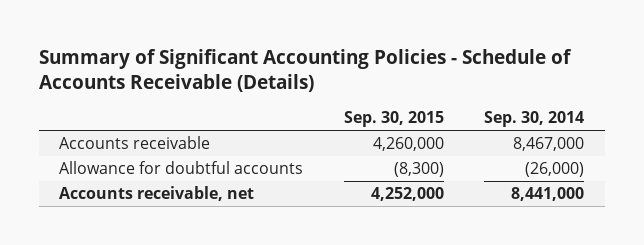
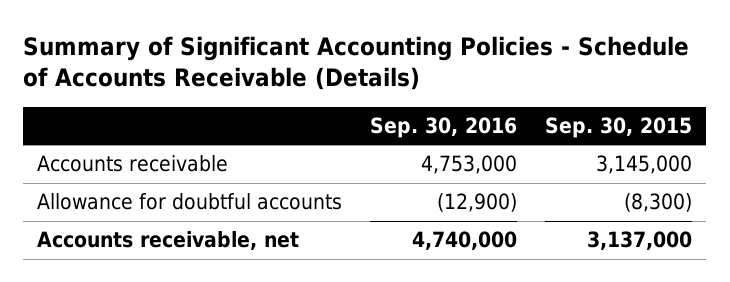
- | Sep. 30, 2015 | Sep. 30, 2014
+ | Sep. 30, 2016 | Sep. 30, 2015
- Accounts receivable | 4,260,000 | 8,467,000
+ Accounts receivable | 4,753,000 | 3,145,000
- Accounts receivable, net | 4,252,000 | 8,441,000
+ Accounts receivable, net | 4,740,000 | 3,137,000

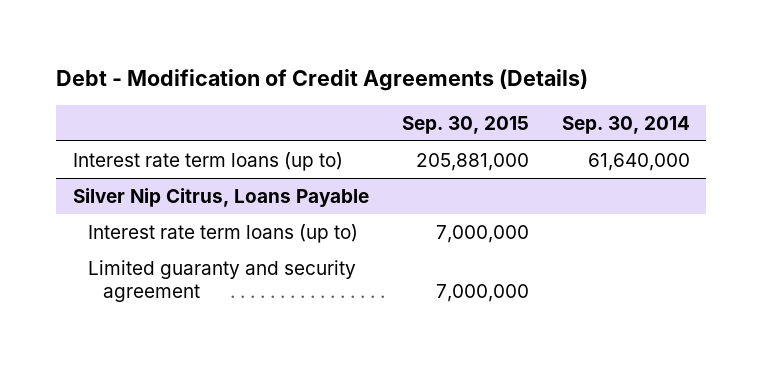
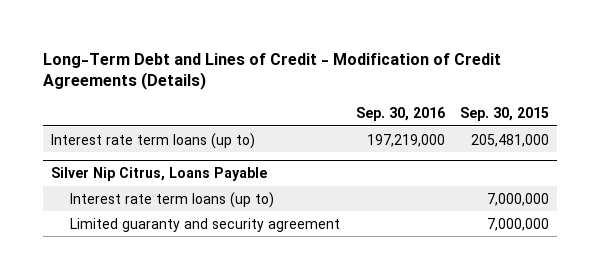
- Debt - Modification of Credit Agreements (Details)
+ Long-Term Debt and Lines of Credit - Modification of Credit Agreements (Details)
- | Sep. 30, 2015 | Sep. 30, 2014
+ | Sep. 30, 2016 | Sep. 30, 2015
- Interest rate term loans (up to) | 205,881,000 | 61,640,000
+ Interest rate term loans (up to) | 197,219,000 | 205,481,000

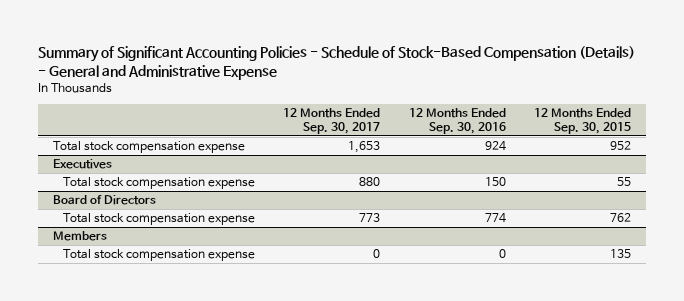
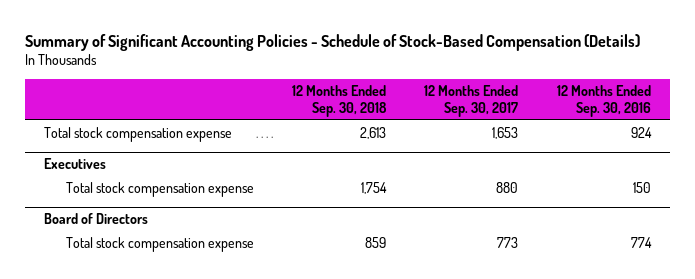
- Summary of Significant Accounting Policies - Schedule of Stock-Based Compensation (Details) - General and Administrative Expense
+ Summary of Significant Accounting Policies - Schedule of Stock-Based Compensation (Details)
- | 12 Months Ended Sep. 30, 2017 | 12 Months Ended Sep. 30, 2016 | 12 Months Ended Sep. 30, 2015
+ | 12 Months Ended Sep. 30, 2018 | 12 Months Ended Sep. 30, 2017 | 12 Months Ended Sep. 30, 2016
- Members
- Total stock compensation expense | 0 | 0 | 135

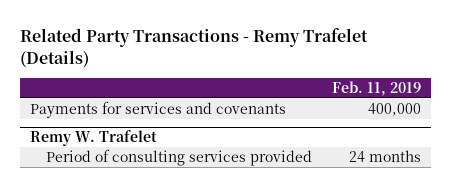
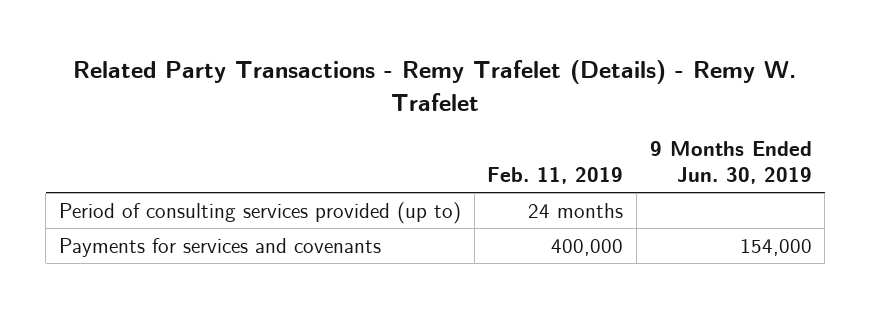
- Related Party Transactions - Remy Trafelet (Details)
+ Related Party Transactions - Remy Trafelet (Details) - Remy W. Trafelet
- | Feb. 11, 2019
+ | Feb. 11, 2019 | 9 Months Ended Jun. 30, 2019
+ Period of consulting services provided (up to) | 24 months |
- Remy W. Trafelet
- Period of consulting services provided | 24 months

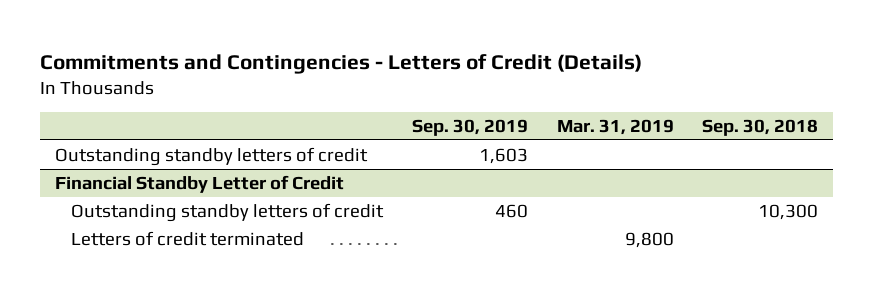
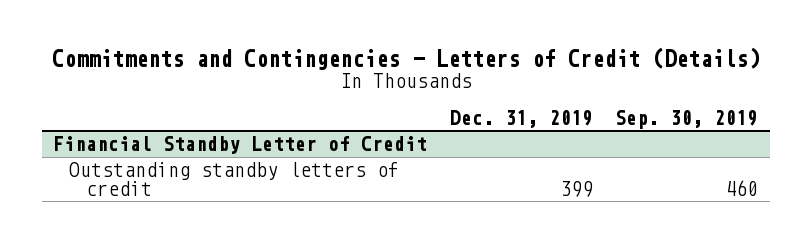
- | Sep. 30, 2019 | Mar. 31, 2019 | Sep. 30, 2018
+ | Dec. 31, 2019 | Sep. 30, 2019
- Outstanding standby letters of credit | 1,603 | |
@ Financial Standby Letter of Credit
- Letters of credit terminated | | 9,800 |

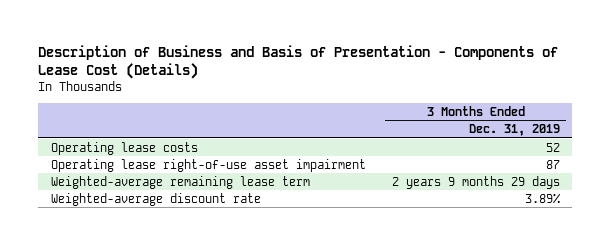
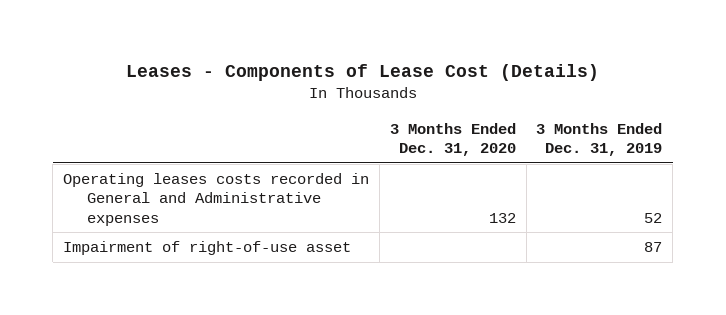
- Description of Business and Basis of Presentation - Components of Lease Cost (Details)
+ Leases - Components of Lease Cost (Details)
- | 3 Months Ended Dec. 31, 2019
+ | 3 Months Ended Dec. 31, 2020 | 3 Months Ended Dec. 31, 2019
- Operating lease costs | 52
- Operating lease right-of-use asset impairment | 87
- Weighted-average remaining lease term | 2 years 9 months 29 days
- Weighted-average discount rate | 3.89%
+ Operating leases costs recorded in General and Administrative expenses | 132 | 52
+ Impairment of right-of-use asset | | 87

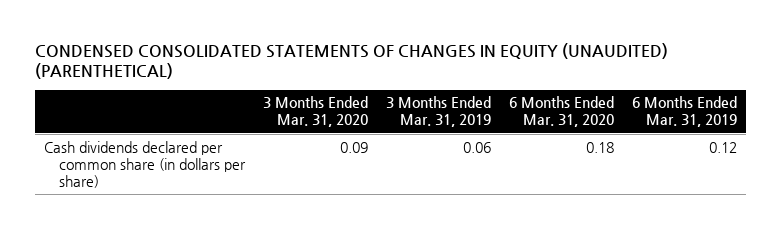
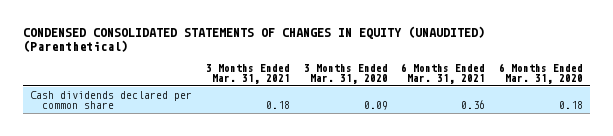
- CONDENSED CONSOLIDATED STATEMENTS OF CHANGES IN EQUITY (UNAUDITED) (PARENTHETICAL)
+ CONDENSED CONSOLIDATED STATEMENTS OF CHANGES IN EQUITY (UNAUDITED) (Parenthetical)
- | 3 Months Ended Mar. 31, 2020 | 3 Months Ended Mar. 31, 2019 | 6 Months Ended Mar. 31, 2020 | 6 Months Ended Mar. 31, 2019
+ | 3 Months Ended Mar. 31, 2021 | 3 Months Ended Mar. 31, 2020 | 6 Months Ended Mar. 31, 2021 | 6 Months Ended Mar. 31, 2020
- Cash dividends declared per common share (in dollars per share) | 0.09 | 0.06 | 0.18 | 0.12
+ Cash dividends declared per common share | 0.18 | 0.09 | 0.36 | 0.18

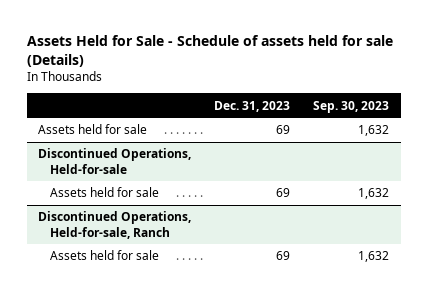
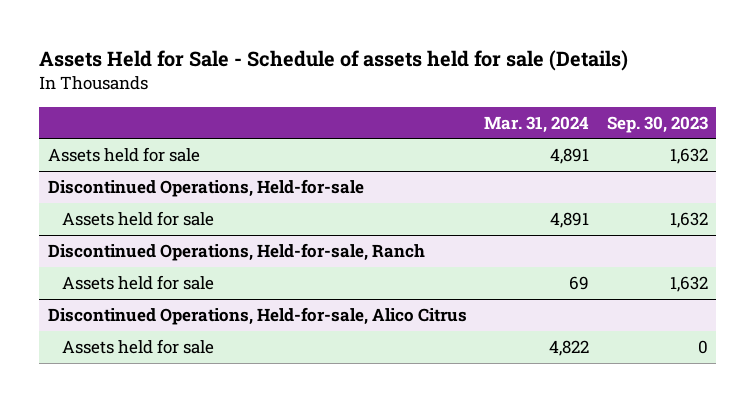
- | Dec. 31, 2023 | Sep. 30, 2023
+ | Mar. 31, 2024 | Sep. 30, 2023
+ Discontinued Operations, Held-for-sale, Alico Citrus
+ Assets held for sale | 4,822 | 0

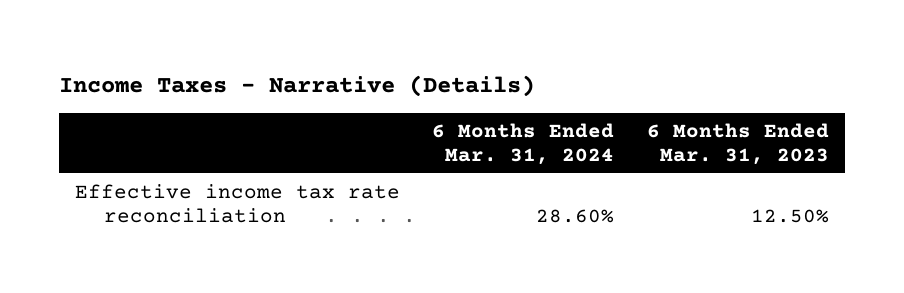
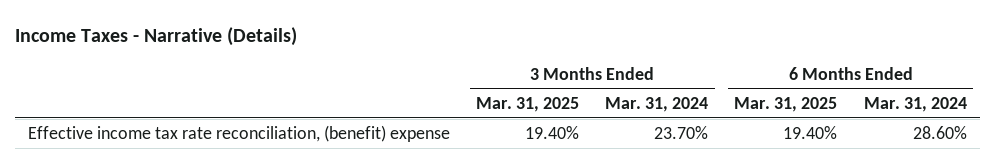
- | 6 Months Ended Mar. 31, 2024 | 6 Months Ended Mar. 31, 2023
+ | 3 Months Ended Mar. 31, 2025 | 3 Months Ended Mar. 31, 2024 | 6 Months Ended Mar. 31, 2025 | 6 Months Ended Mar. 31, 2024
- Effective income tax rate reconciliation | 28.60% | 12.50%
+ Effective income tax rate reconciliation, (benefit) expense | 19.40% | 23.70% | 19.40% | 28.60%

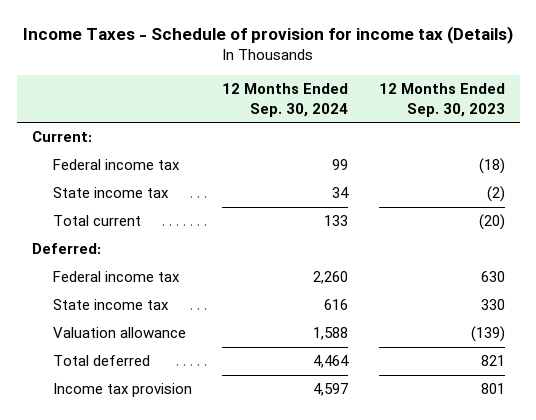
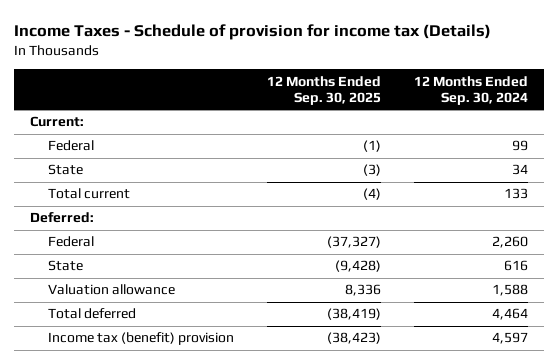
- | 12 Months Ended Sep. 30, 2024 | 12 Months Ended Sep. 30, 2023
+ | 12 Months Ended Sep. 30, 2025 | 12 Months Ended Sep. 30, 2024
- Federal income tax | 99 | (18)
- State income tax | 34 | (2)
+ Federal | (1) | 99
+ State | (3) | 34
- Federal income tax | 2,260 | 630
- State income tax | 616 | 330
+ Federal | (37,327) | 2,260
+ State | (9,428) | 616
- Income tax provision | 4,597 | 801
+ Income tax (benefit) provision | (38,423) | 4,597

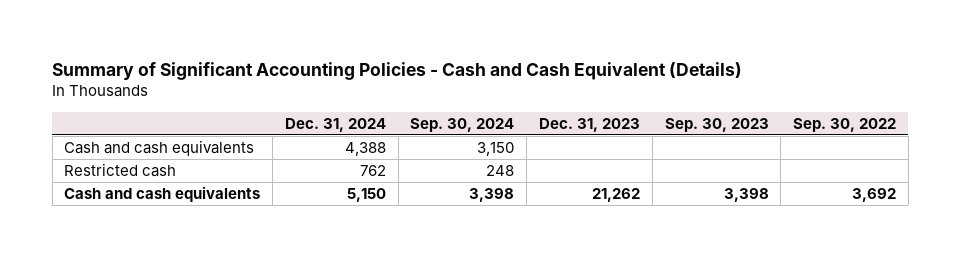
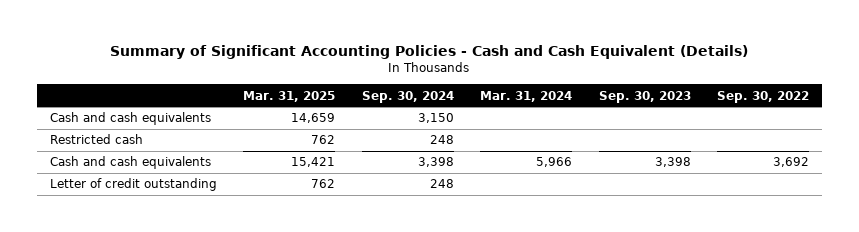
- | Dec. 31, 2024 | Sep. 30, 2024 | Dec. 31, 2023 | Sep. 30, 2023 | Sep. 30, 2022
+ | Mar. 31, 2025 | Sep. 30, 2024 | Mar. 31, 2024 | Sep. 30, 2023 | Sep. 30, 2022
+ Letter of credit outstanding | 762 | 248 | | |

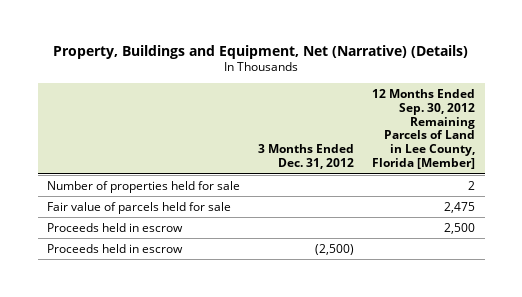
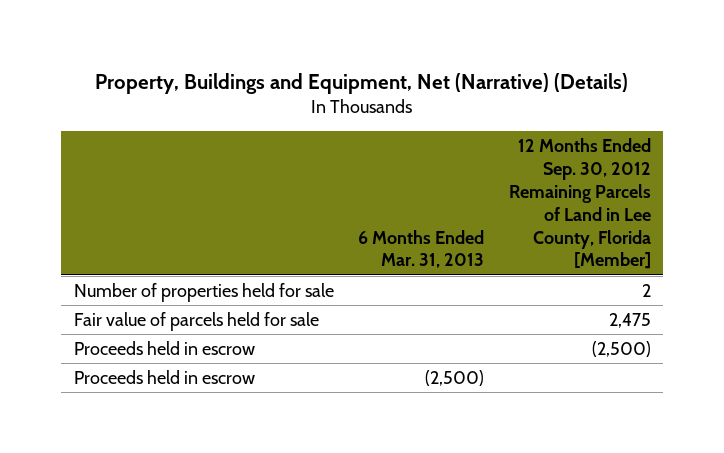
- | 3 Months Ended Dec. 31, 2012 | 12 Months Ended Sep. 30, 2012 Remaining Parcels of Land in Lee County, Florida [Member]
+ | 6 Months Ended Mar. 31, 2013 | 12 Months Ended Sep. 30, 2012 Remaining Parcels of Land in Lee County, Florida [Member]
- Proceeds held in escrow | | 2,500
+ Proceeds held in escrow | | (2,500)

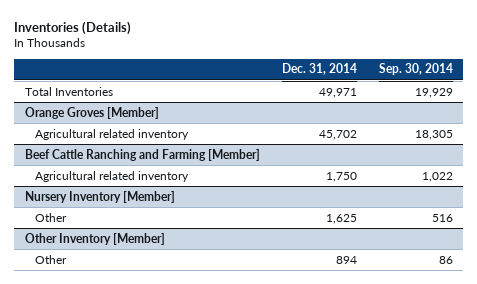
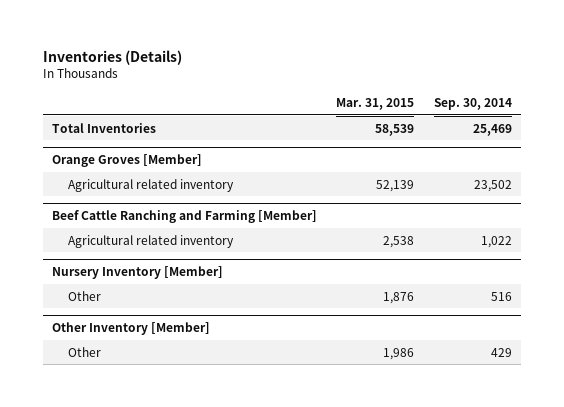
- | Dec. 31, 2014 | Sep. 30, 2014
+ | Mar. 31, 2015 | Sep. 30, 2014
- Total Inventories | 49,971 | 19,929
+ Total Inventories | 58,539 | 25,469
@ Orange Groves [Member]
- Agricultural related inventory | 45,702 | 18,305
+ Agricultural related inventory | 52,139 | 23,502
@ Other Inventory [Member]
- Other | 894 | 86
+ Other | 1,986 | 429

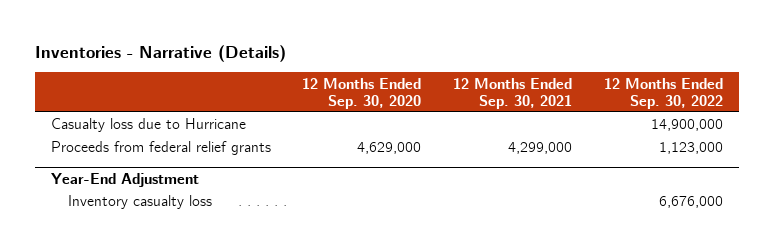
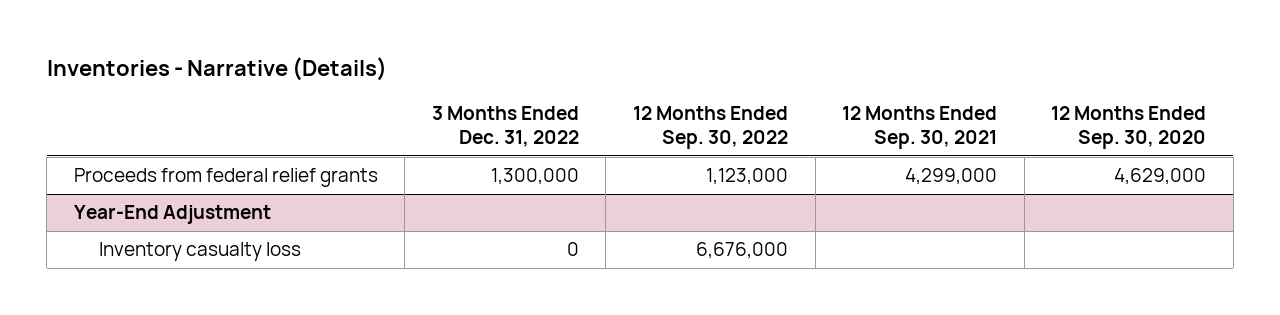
- | 12 Months Ended Sep. 30, 2020 | 12 Months Ended Sep. 30, 2021 | 12 Months Ended Sep. 30, 2022
+ | 3 Months Ended Dec. 31, 2022 | 12 Months Ended Sep. 30, 2022 | 12 Months Ended Sep. 30, 2021 | 12 Months Ended Sep. 30, 2020
- Casualty loss due to Hurricane | | | 14,900,000

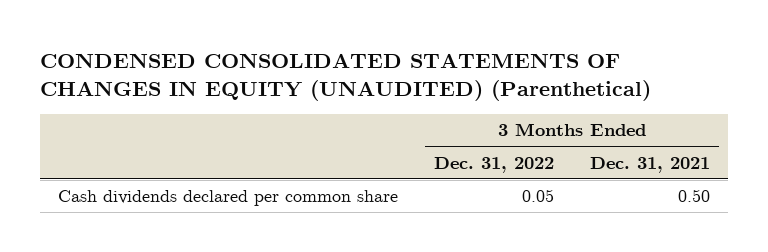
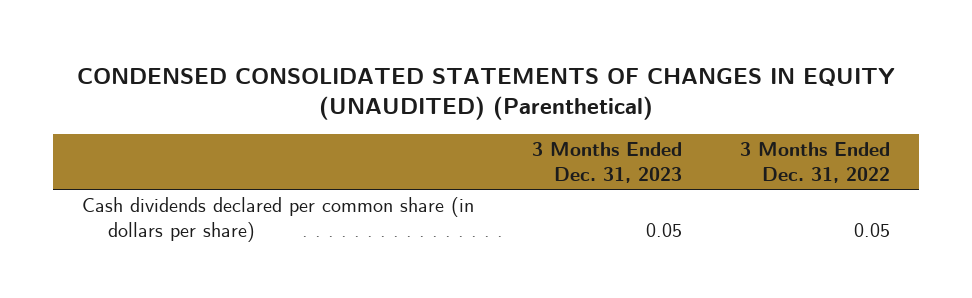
- | 3 Months Ended Dec. 31, 2022 | 3 Months Ended Dec. 31, 2021
+ | 3 Months Ended Dec. 31, 2023 | 3 Months Ended Dec. 31, 2022
- Cash dividends declared per common share | 0.05 | 0.50
+ Cash dividends declared per common share (in dollars per share) | 0.05 | 0.05

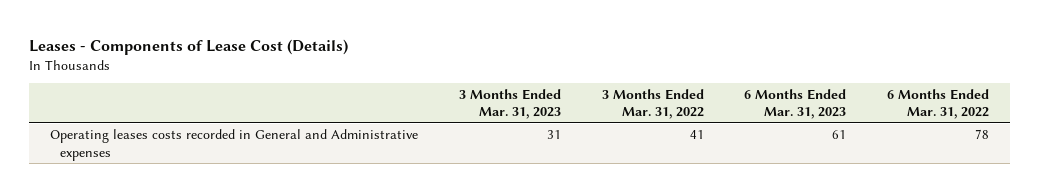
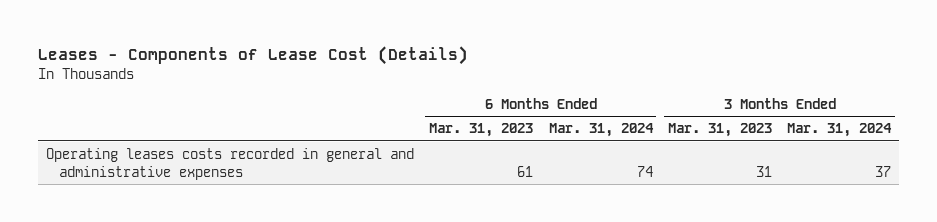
- | 3 Months Ended Mar. 31, 2023 | 3 Months Ended Mar. 31, 2022 | 6 Months Ended Mar. 31, 2023 | 6 Months Ended Mar. 31, 2022
+ | 6 Months Ended Mar. 31, 2023 | 6 Months Ended Mar. 31, 2024 | 3 Months Ended Mar. 31, 2023 | 3 Months Ended Mar. 31, 2024
- Operating leases costs recorded in General and Administrative expenses | 31 | 41 | 61 | 78
+ Operating leases costs recorded in general and administrative expenses | 61 | 74 | 31 | 37

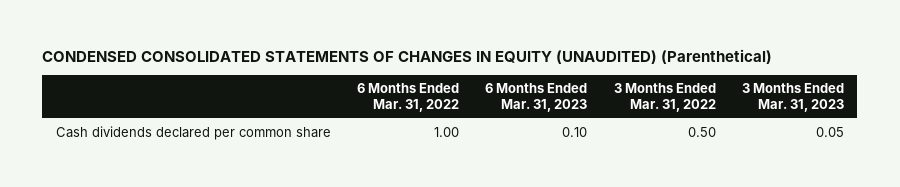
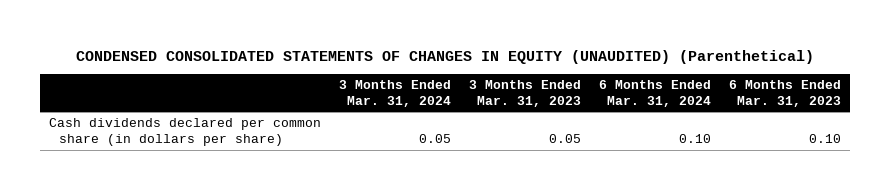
- | 6 Months Ended Mar. 31, 2022 | 6 Months Ended Mar. 31, 2023 | 3 Months Ended Mar. 31, 2022 | 3 Months Ended Mar. 31, 2023
+ | 3 Months Ended Mar. 31, 2024 | 3 Months Ended Mar. 31, 2023 | 6 Months Ended Mar. 31, 2024 | 6 Months Ended Mar. 31, 2023
- Cash dividends declared per common share | 1.00 | 0.10 | 0.50 | 0.05
+ Cash dividends declared per common share (in dollars per share) | 0.05 | 0.05 | 0.10 | 0.10

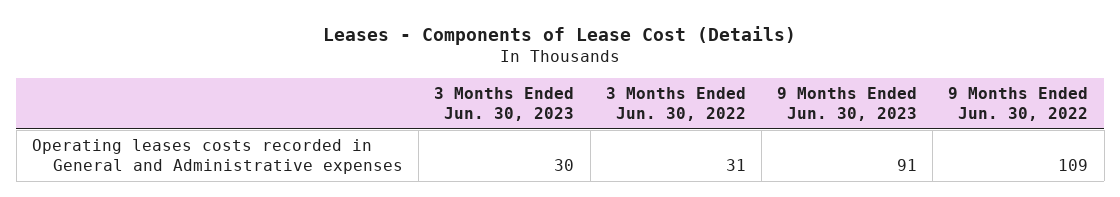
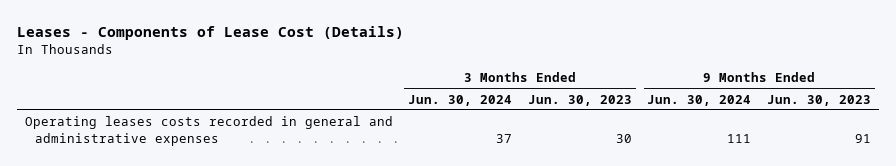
- | 3 Months Ended Jun. 30, 2023 | 3 Months Ended Jun. 30, 2022 | 9 Months Ended Jun. 30, 2023 | 9 Months Ended Jun. 30, 2022
+ | 3 Months Ended Jun. 30, 2024 | 3 Months Ended Jun. 30, 2023 | 9 Months Ended Jun. 30, 2024 | 9 Months Ended Jun. 30, 2023
- Operating leases costs recorded in General and Administrative expenses | 30 | 31 | 91 | 109
+ Operating leases costs recorded in general and administrative expenses | 37 | 30 | 111 | 91

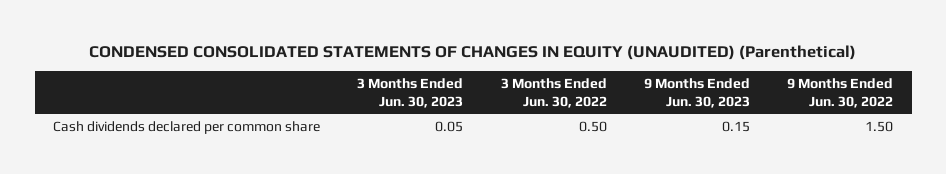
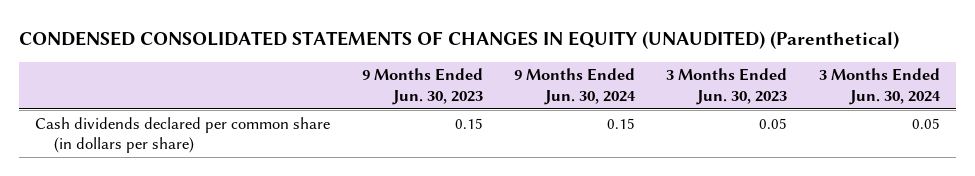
- | 3 Months Ended Jun. 30, 2023 | 3 Months Ended Jun. 30, 2022 | 9 Months Ended Jun. 30, 2023 | 9 Months Ended Jun. 30, 2022
+ | 9 Months Ended Jun. 30, 2023 | 9 Months Ended Jun. 30, 2024 | 3 Months Ended Jun. 30, 2023 | 3 Months Ended Jun. 30, 2024
- Cash dividends declared per common share | 0.05 | 0.50 | 0.15 | 1.50
+ Cash dividends declared per common share (in dollars per share) | 0.15 | 0.15 | 0.05 | 0.05

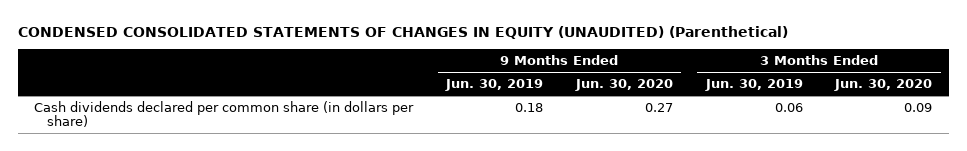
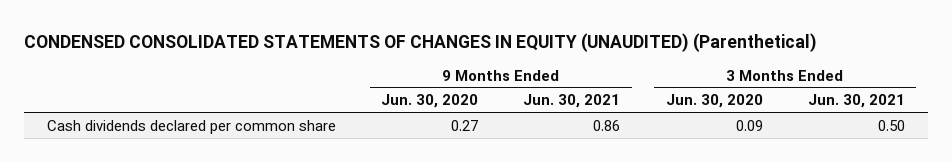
- | 9 Months Ended Jun. 30, 2019 | 9 Months Ended Jun. 30, 2020 | 3 Months Ended Jun. 30, 2019 | 3 Months Ended Jun. 30, 2020
+ | 9 Months Ended Jun. 30, 2020 | 9 Months Ended Jun. 30, 2021 | 3 Months Ended Jun. 30, 2020 | 3 Months Ended Jun. 30, 2021
- Cash dividends declared per common share (in dollars per share) | 0.18 | 0.27 | 0.06 | 0.09
+ Cash dividends declared per common share | 0.27 | 0.86 | 0.09 | 0.50

